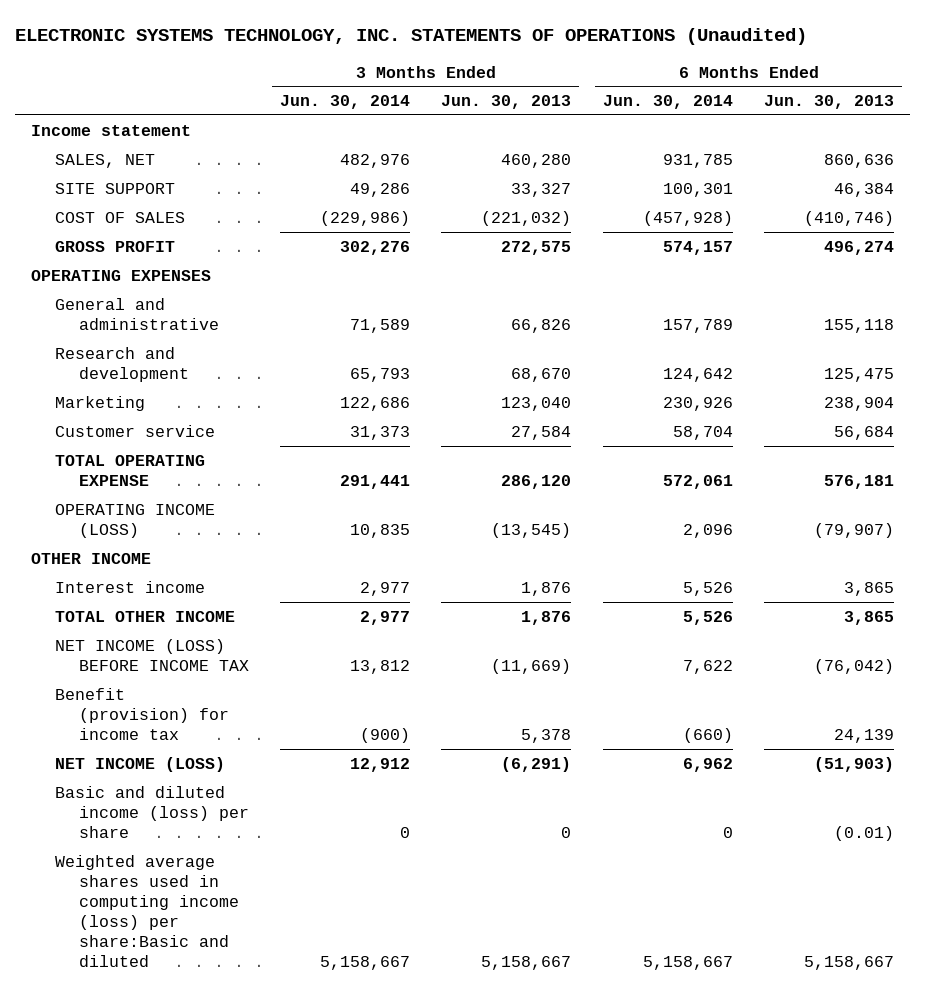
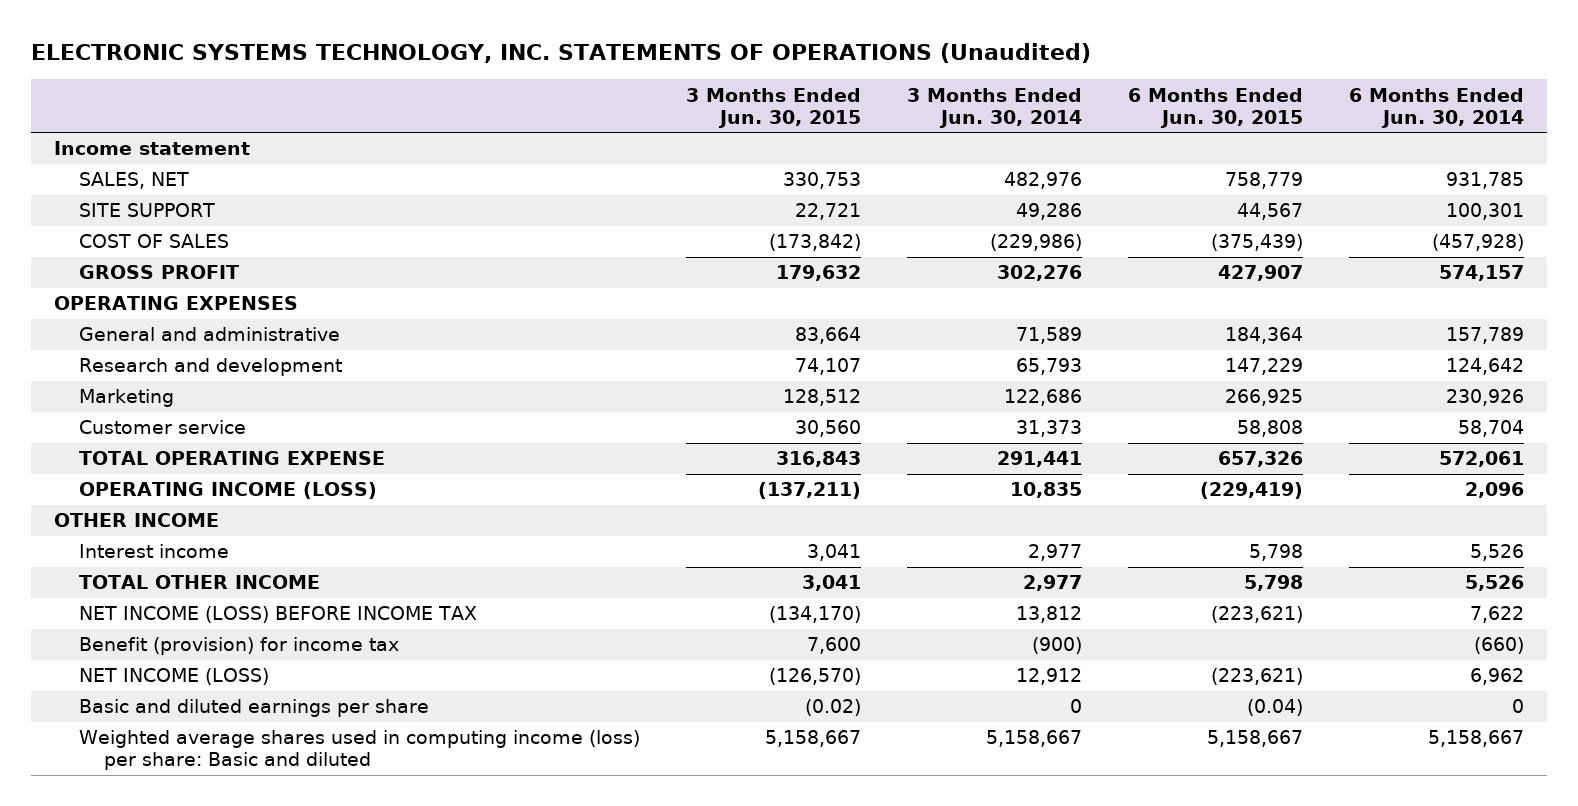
- | 3 Months Ended Jun. 30, 2014 | 3 Months Ended Jun. 30, 2013 | 6 Months Ended Jun. 30, 2014 | 6 Months Ended Jun. 30, 2013
+ | 3 Months Ended Jun. 30, 2015 | 3 Months Ended Jun. 30, 2014 | 6 Months Ended Jun. 30, 2015 | 6 Months Ended Jun. 30, 2014
- Basic and diluted income (loss) per share | 0 | 0 | 0 | (0.01)
- Weighted average shares used in computing income (loss) per share:Basic and diluted | 5,158,667 | 5,158,667 | 5,158,667 | 5,158,667
+ Basic and diluted earnings per share | (0.02) | 0 | (0.04) | 0
+ Weighted average shares used in computing income (loss) per share: Basic and diluted | 5,158,667 | 5,158,667 | 5,158,667 | 5,158,667

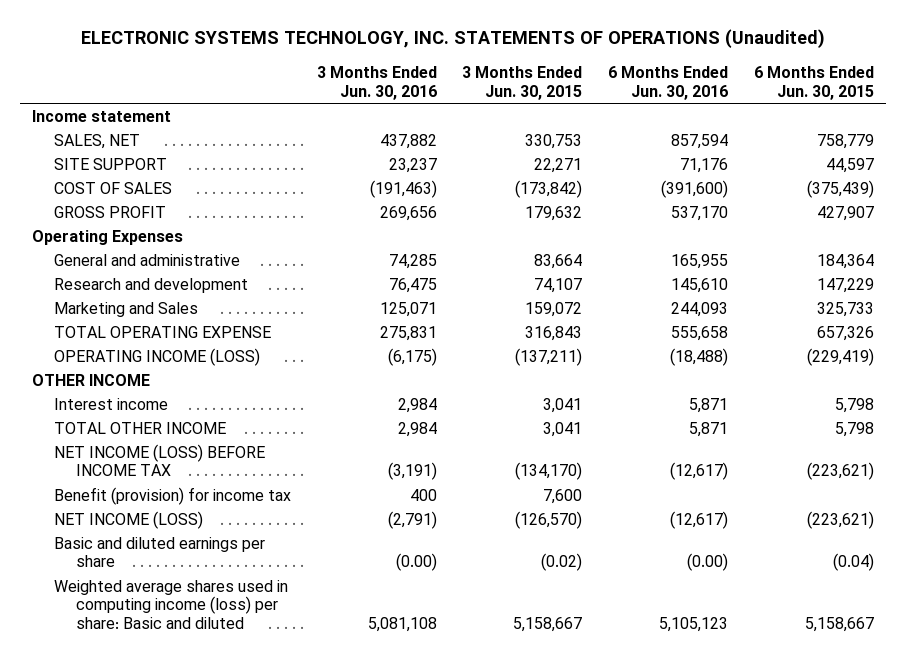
- | 3 Months Ended Jun. 30, 2015 | 3 Months Ended Jun. 30, 2014 | 6 Months Ended Jun. 30, 2015 | 6 Months Ended Jun. 30, 2014
+ | 3 Months Ended Jun. 30, 2016 | 3 Months Ended Jun. 30, 2015 | 6 Months Ended Jun. 30, 2016 | 6 Months Ended Jun. 30, 2015
- SITE SUPPORT | 22,721 | 49,286 | 44,567 | 100,301
+ SITE SUPPORT | 23,237 | 22,271 | 71,176 | 44,597
- OPERATING EXPENSES
+ Operating Expenses
- Marketing | 128,512 | 122,686 | 266,925 | 230,926
- Customer service | 30,560 | 31,373 | 58,808 | 58,704
+ Marketing and Sales | 125,071 | 159,072 | 244,093 | 325,733

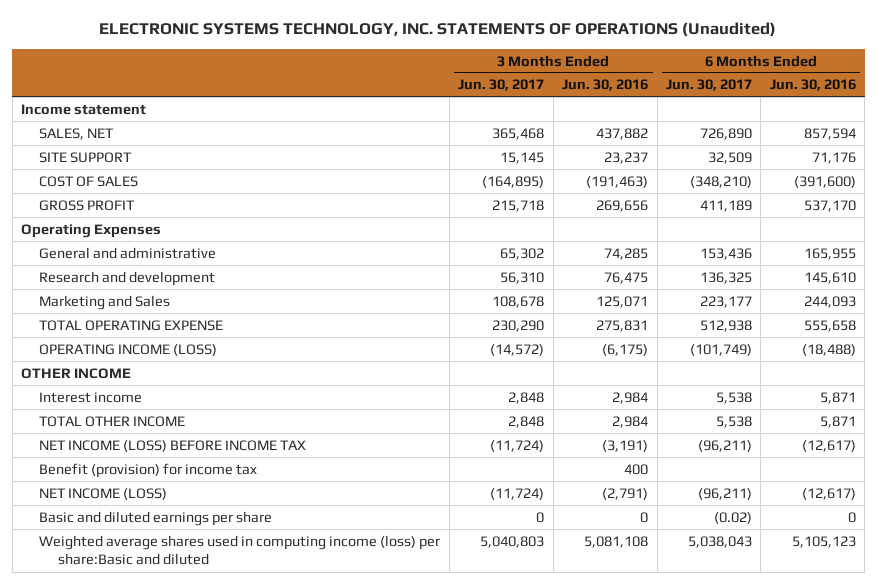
- | 3 Months Ended Jun. 30, 2016 | 3 Months Ended Jun. 30, 2015 | 6 Months Ended Jun. 30, 2016 | 6 Months Ended Jun. 30, 2015
+ | 3 Months Ended Jun. 30, 2017 | 3 Months Ended Jun. 30, 2016 | 6 Months Ended Jun. 30, 2017 | 6 Months Ended Jun. 30, 2016
- Basic and diluted earnings per share | (0.00) | (0.02) | (0.00) | (0.04)
- Weighted average shares used in computing income (loss) per share: Basic and diluted | 5,081,108 | 5,158,667 | 5,105,123 | 5,158,667
+ Basic and diluted earnings per share | 0 | 0 | (0.02) | 0
+ Weighted average shares used in computing income (loss) per share:Basic and diluted | 5,040,803 | 5,081,108 | 5,038,043 | 5,105,123

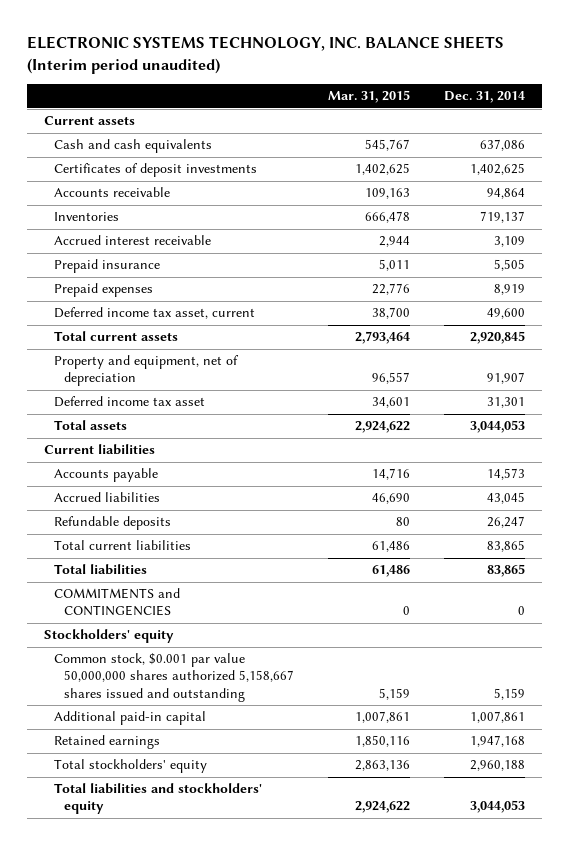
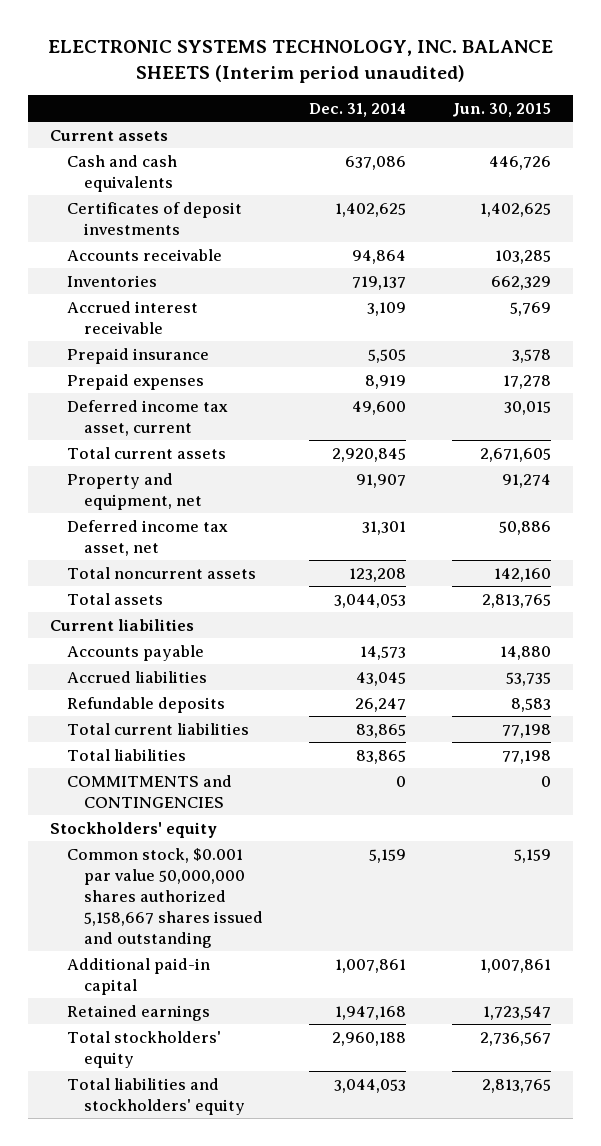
- | Mar. 31, 2015 | Dec. 31, 2014
+ | Dec. 31, 2014 | Jun. 30, 2015
- Property and equipment, net of depreciation | 96,557 | 91,907
- Deferred income tax asset | 34,601 | 31,301
+ Property and equipment, net | 91,907 | 91,274
+ Deferred income tax asset, net | 31,301 | 50,886
+ Total noncurrent assets | 123,208 | 142,160

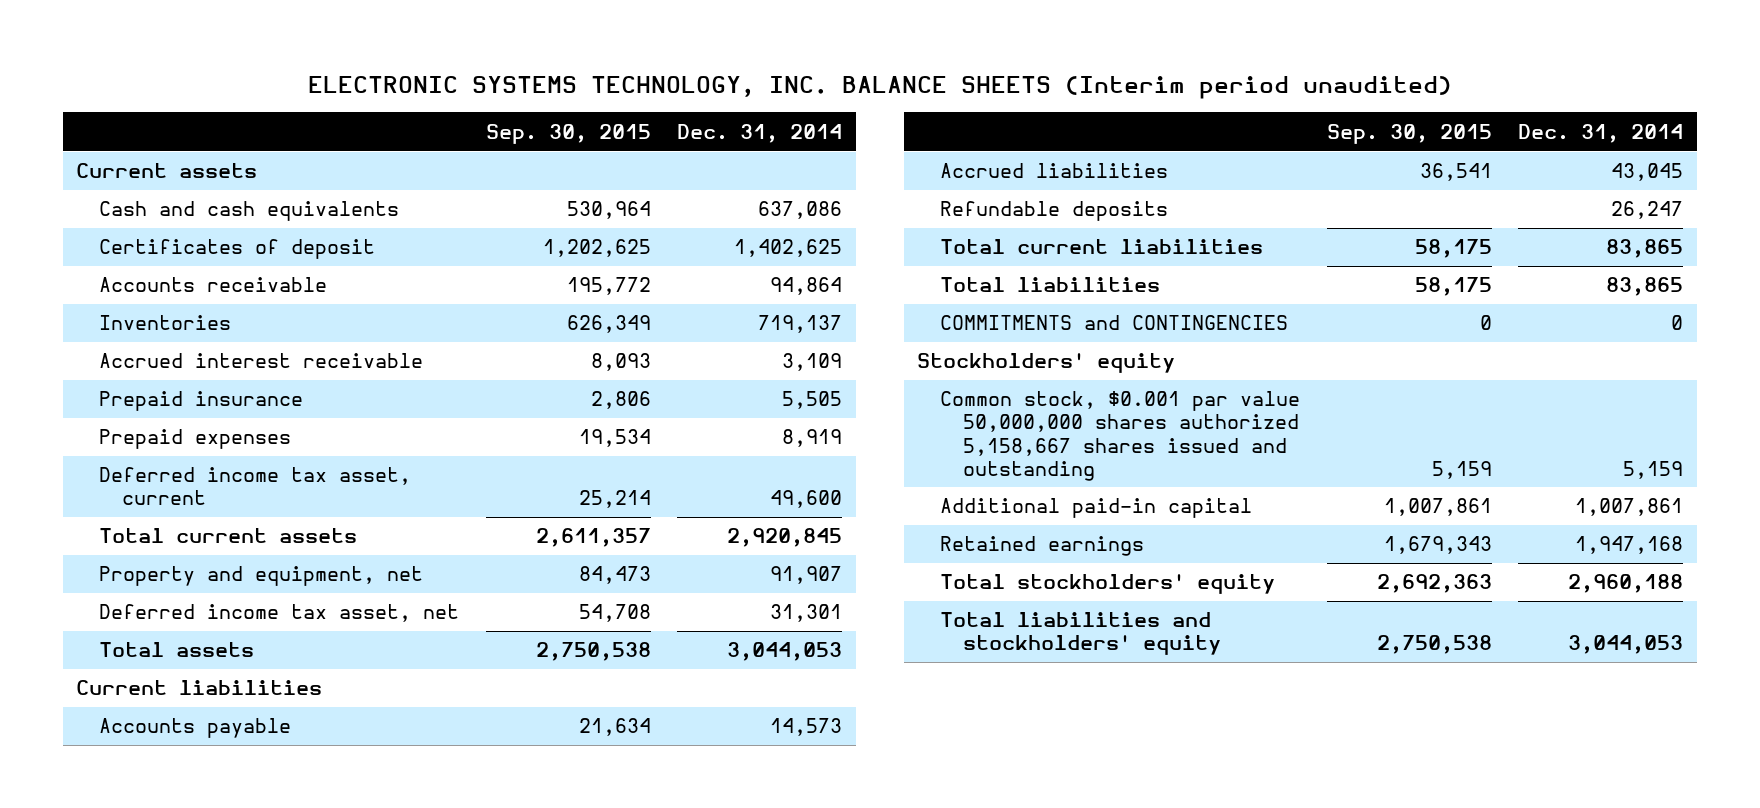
- | Dec. 31, 2014 | Jun. 30, 2015
+ | Sep. 30, 2015 | Dec. 31, 2014
- Certificates of deposit investments | 1,402,625 | 1,402,625
+ Certificates of deposit | 1,202,625 | 1,402,625
- Total noncurrent assets | 123,208 | 142,160

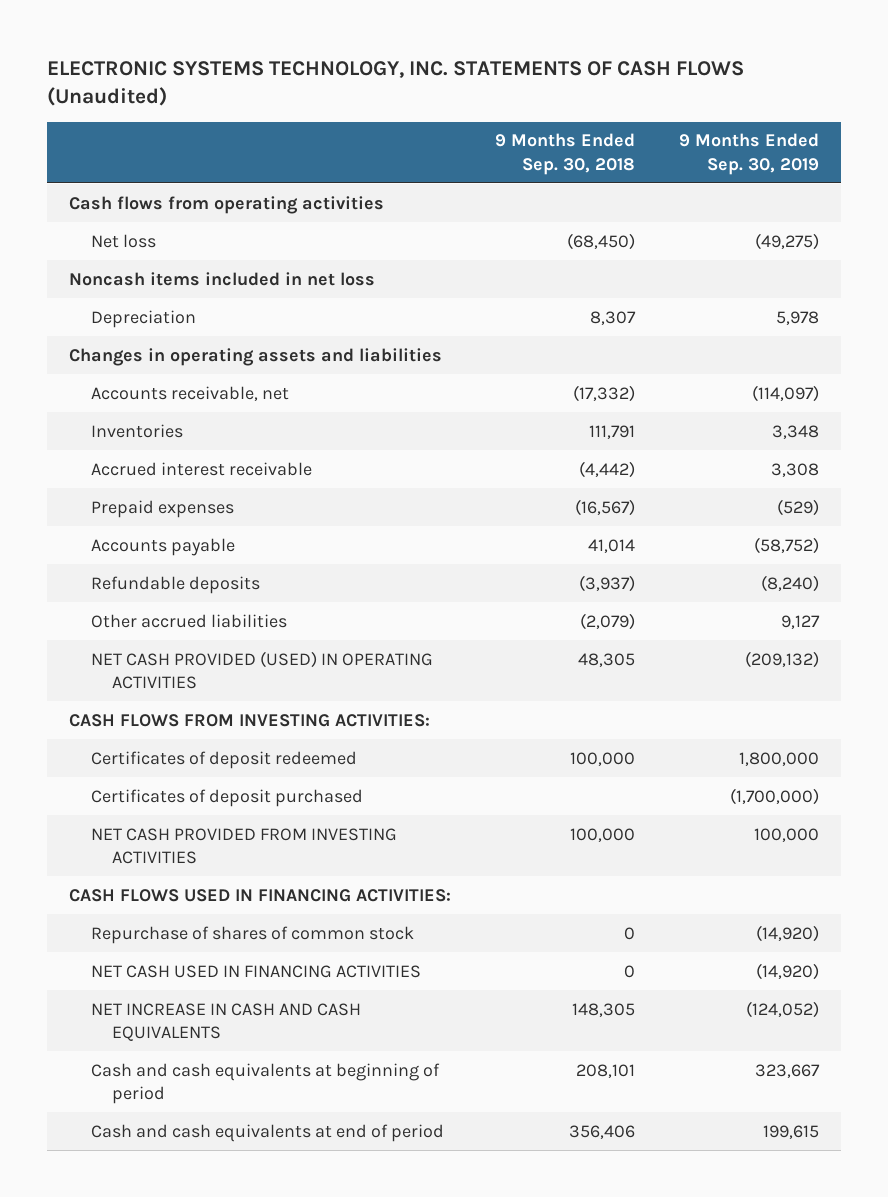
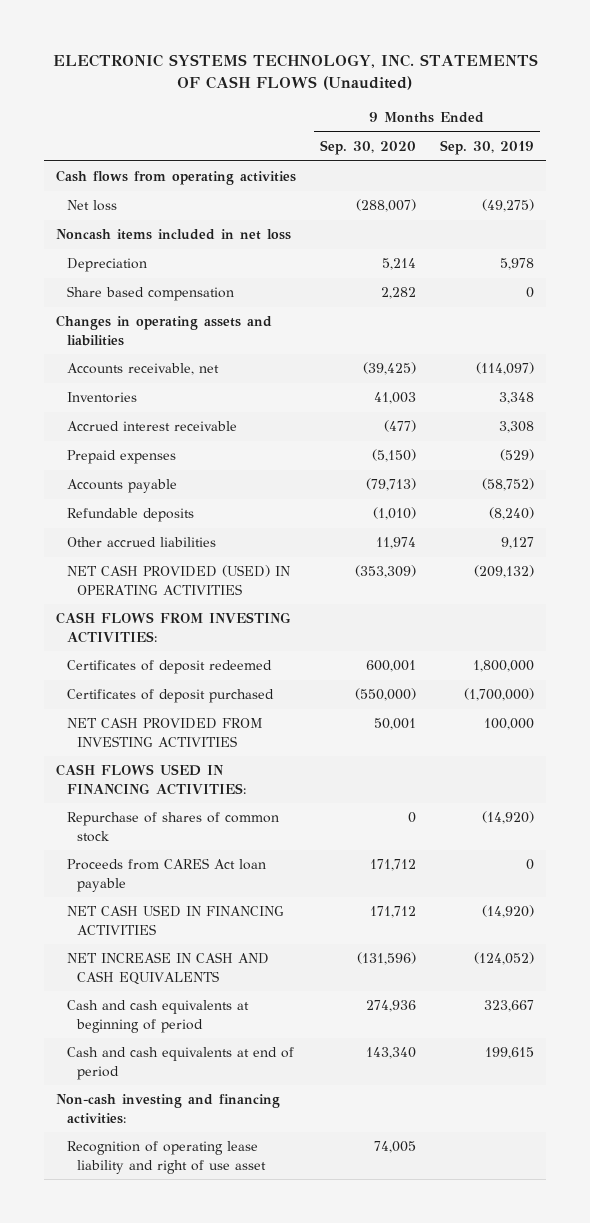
- | 9 Months Ended Sep. 30, 2018 | 9 Months Ended Sep. 30, 2019
+ | 9 Months Ended Sep. 30, 2020 | 9 Months Ended Sep. 30, 2019
+ Share based compensation | 2,282 | 0
+ Proceeds from CARES Act loan payable | 171,712 | 0
+ Non-cash investing and financing activities:
+ Recognition of operating lease liability and right of use asset | 74,005 |

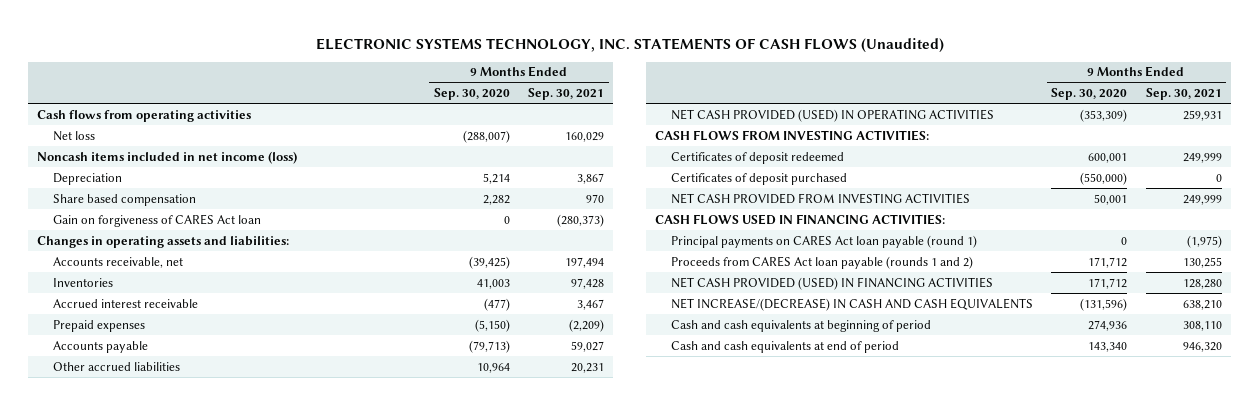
- | 9 Months Ended Sep. 30, 2020 | 9 Months Ended Sep. 30, 2019
+ | 9 Months Ended Sep. 30, 2020 | 9 Months Ended Sep. 30, 2021
- Noncash items included in net loss
+ Noncash items included in net income (loss)
- Changes in operating assets and liabilities
+ Gain on forgiveness of CARES Act loan | 0 | (280,373)
+ Changes in operating assets and liabilities:
- Refundable deposits | (1,010) | (8,240)
- Other accrued liabilities | 11,974 | 9,127
+ Other accrued liabilities | 10,964 | 20,231
- Repurchase of shares of common stock | 0 | (14,920)
- Proceeds from CARES Act loan payable | 171,712 | 0
- NET CASH USED IN FINANCING ACTIVITIES | 171,712 | (14,920)
- NET INCREASE IN CASH AND CASH EQUIVALENTS | (131,596) | (124,052)
+ Principal payments on CARES Act loan payable (round 1) | 0 | (1,975)
+ Proceeds from CARES Act loan payable (rounds 1 and 2) | 171,712 | 130,255
+ NET CASH PROVIDED (USED) IN FINANCING ACTIVITIES | 171,712 | 128,280
+ NET INCREASE/(DECREASE) IN CASH AND CASH EQUIVALENTS | (131,596) | 638,210
- Non-cash investing and financing activities:
- Recognition of operating lease liability and right of use asset | 74,005 |

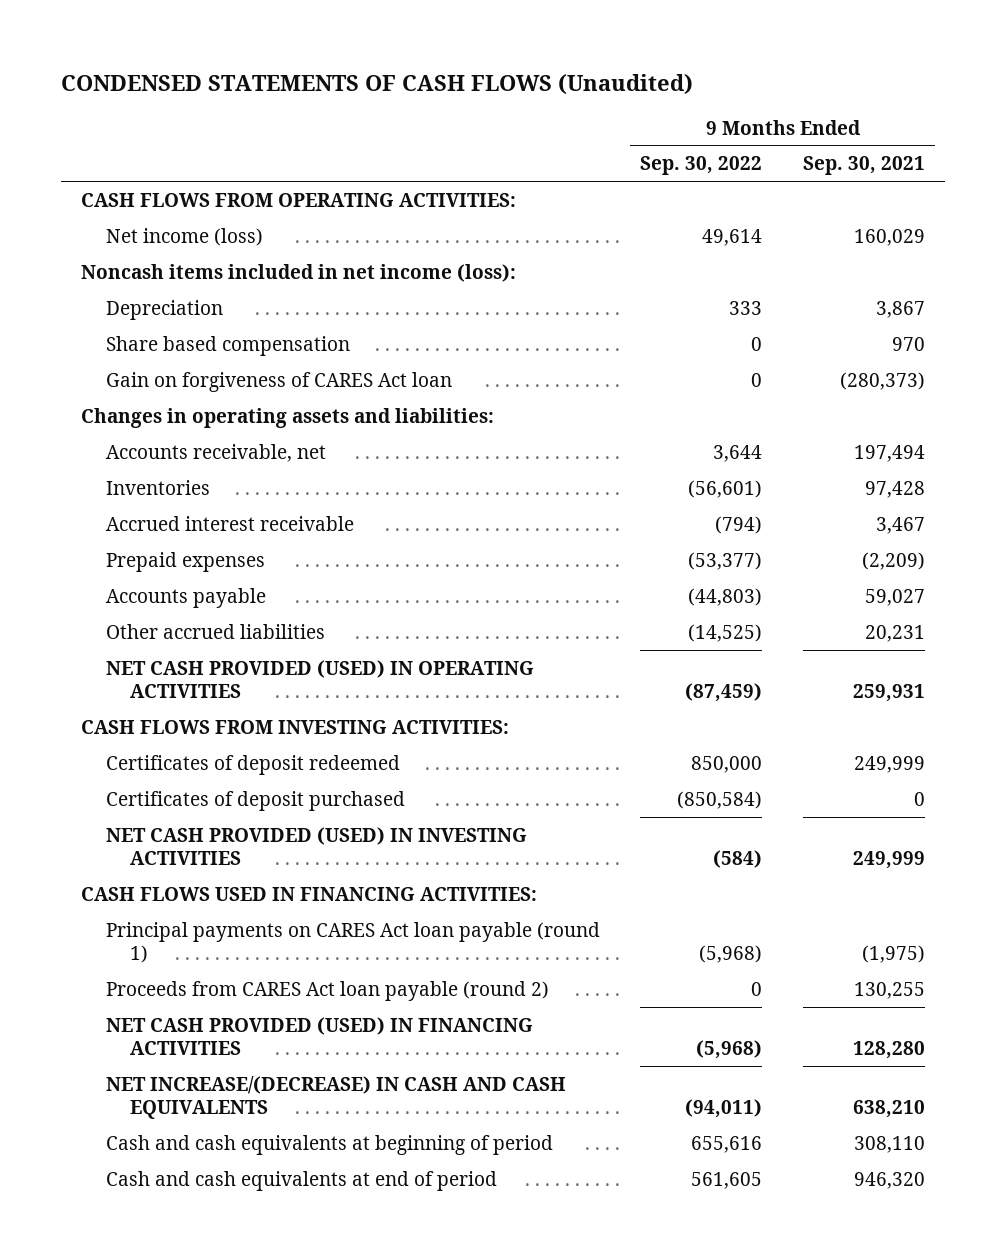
- ELECTRONIC SYSTEMS TECHNOLOGY, INC. STATEMENTS OF CASH FLOWS (Unaudited)
+ CONDENSED STATEMENTS OF CASH FLOWS (Unaudited)
- | 9 Months Ended Sep. 30, 2020 | 9 Months Ended Sep. 30, 2021
+ | 9 Months Ended Sep. 30, 2022 | 9 Months Ended Sep. 30, 2021
- Cash flows from operating activities
- Net loss | (288,007) | 160,029
- Noncash items included in net income (loss)
+ CASH FLOWS FROM OPERATING ACTIVITIES:
+ Net income (loss) | 49,614 | 160,029
+ Noncash items included in net income (loss):
- NET CASH PROVIDED FROM INVESTING ACTIVITIES | 50,001 | 249,999
+ NET CASH PROVIDED (USED) IN INVESTING ACTIVITIES | (584) | 249,999
- Proceeds from CARES Act loan payable (rounds 1 and 2) | 171,712 | 130,255
+ Proceeds from CARES Act loan payable (round 2) | 0 | 130,255

